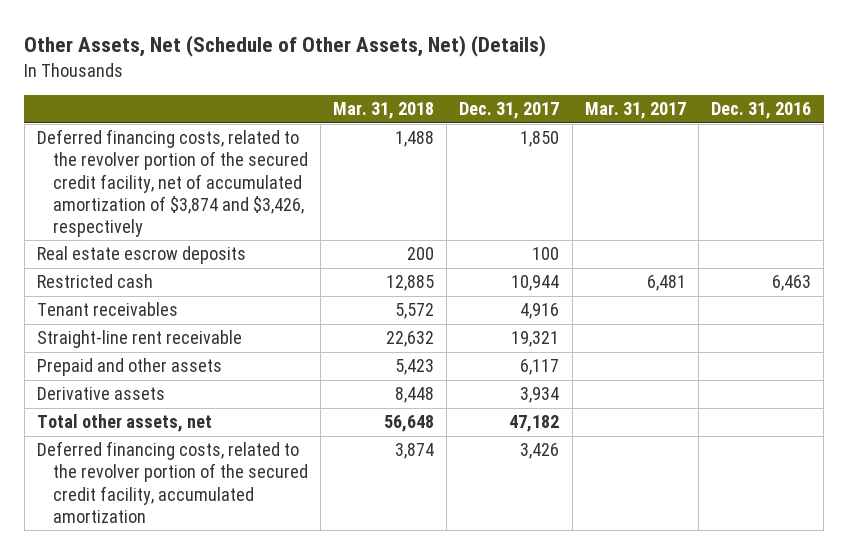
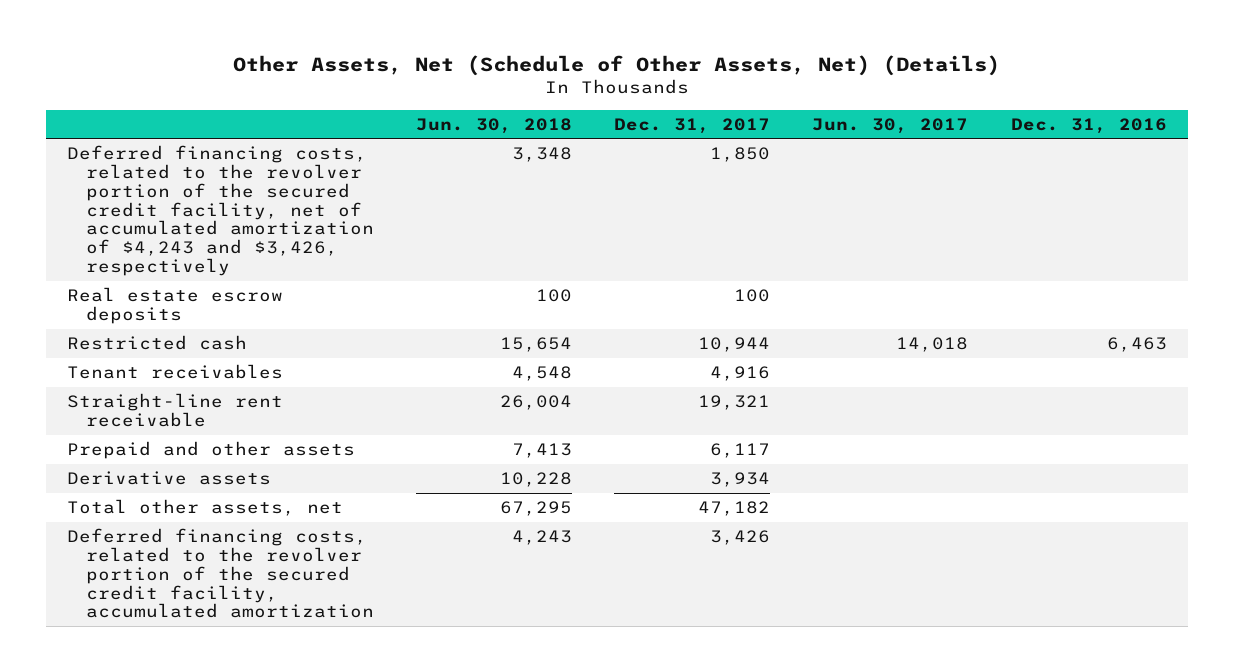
- | Mar. 31, 2018 | Dec. 31, 2017 | Mar. 31, 2017 | Dec. 31, 2016
+ | Jun. 30, 2018 | Dec. 31, 2017 | Jun. 30, 2017 | Dec. 31, 2016
- Deferred financing costs, related to the revolver portion of the secured credit facility, net of accumulated amortization of $3,874 and $3,426, respectively | 1,488 | 1,850 | |
+ Deferred financing costs, related to the revolver portion of the secured credit facility, net of accumulated amortization of $4,243 and $3,426, respectively | 3,348 | 1,850 | |

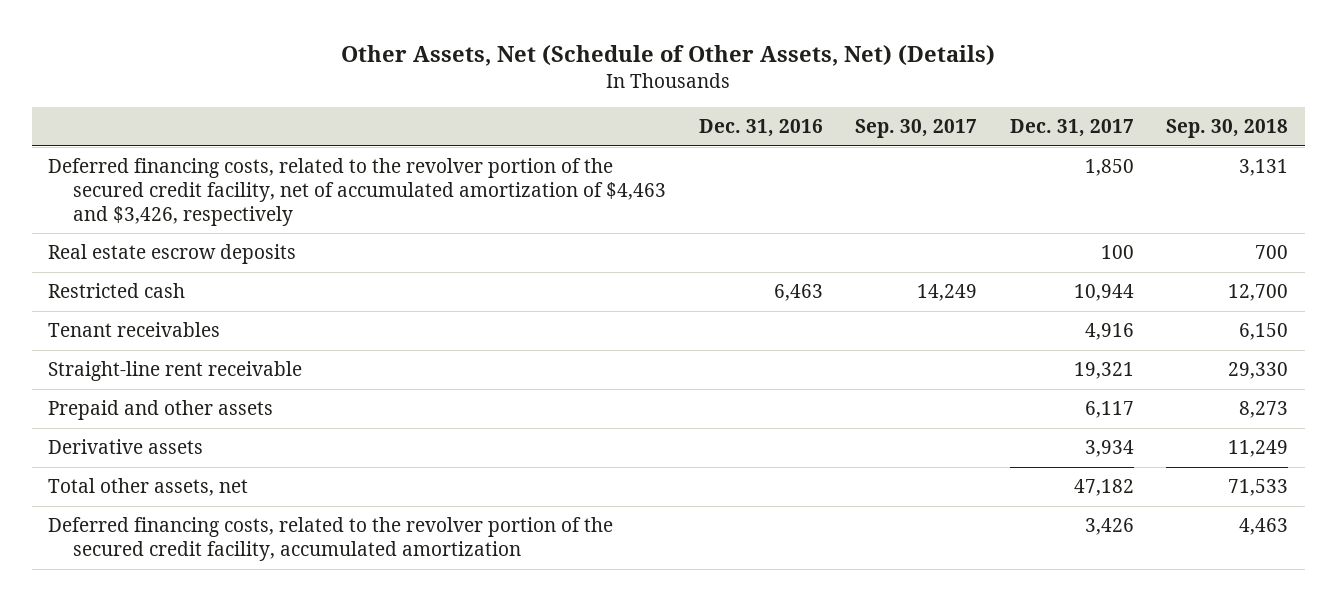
- | Jun. 30, 2018 | Dec. 31, 2017 | Jun. 30, 2017 | Dec. 31, 2016
+ | Dec. 31, 2016 | Sep. 30, 2017 | Dec. 31, 2017 | Sep. 30, 2018
- Deferred financing costs, related to the revolver portion of the secured credit facility, net of accumulated amortization of $4,243 and $3,426, respectively | 3,348 | 1,850 | |
+ Deferred financing costs, related to the revolver portion of the secured credit facility, net of accumulated amortization of $4,463 and $3,426, respectively | | | 1,850 | 3,131

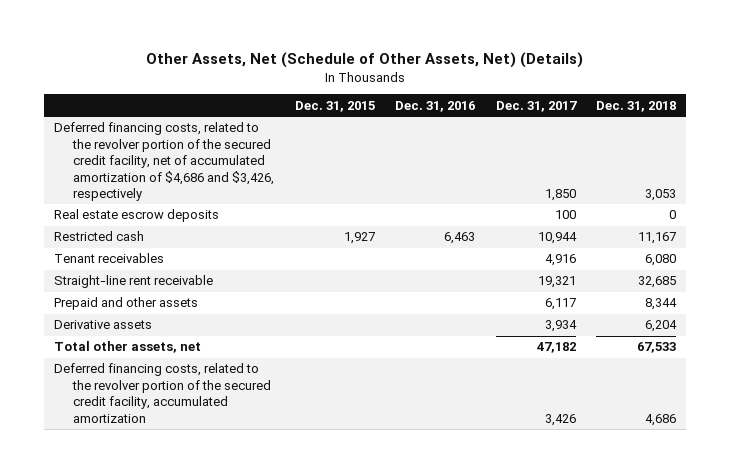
- | Dec. 31, 2016 | Sep. 30, 2017 | Dec. 31, 2017 | Sep. 30, 2018
+ | Dec. 31, 2015 | Dec. 31, 2016 | Dec. 31, 2017 | Dec. 31, 2018
- Deferred financing costs, related to the revolver portion of the secured credit facility, net of accumulated amortization of $4,463 and $3,426, respectively | | | 1,850 | 3,131
+ Deferred financing costs, related to the revolver portion of the secured credit facility, net of accumulated amortization of $4,686 and $3,426, respectively | | | 1,850 | 3,053

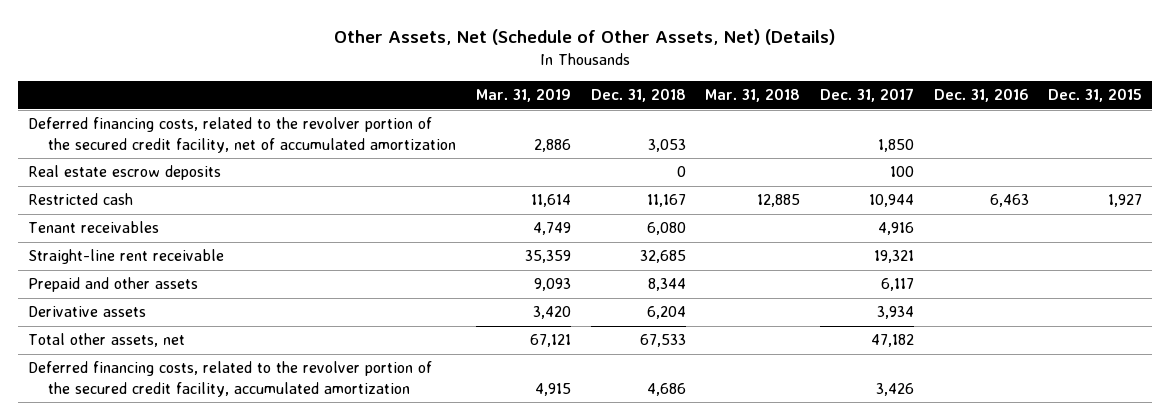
- | Dec. 31, 2015 | Dec. 31, 2016 | Dec. 31, 2017 | Dec. 31, 2018
+ | Mar. 31, 2019 | Dec. 31, 2018 | Mar. 31, 2018 | Dec. 31, 2017 | Dec. 31, 2016 | Dec. 31, 2015
- Deferred financing costs, related to the revolver portion of the secured credit facility, net of accumulated amortization of $4,686 and $3,426, respectively | | | 1,850 | 3,053
+ Deferred financing costs, related to the revolver portion of the secured credit facility, net of accumulated amortization | 2,886 | 3,053 | | 1,850 | |

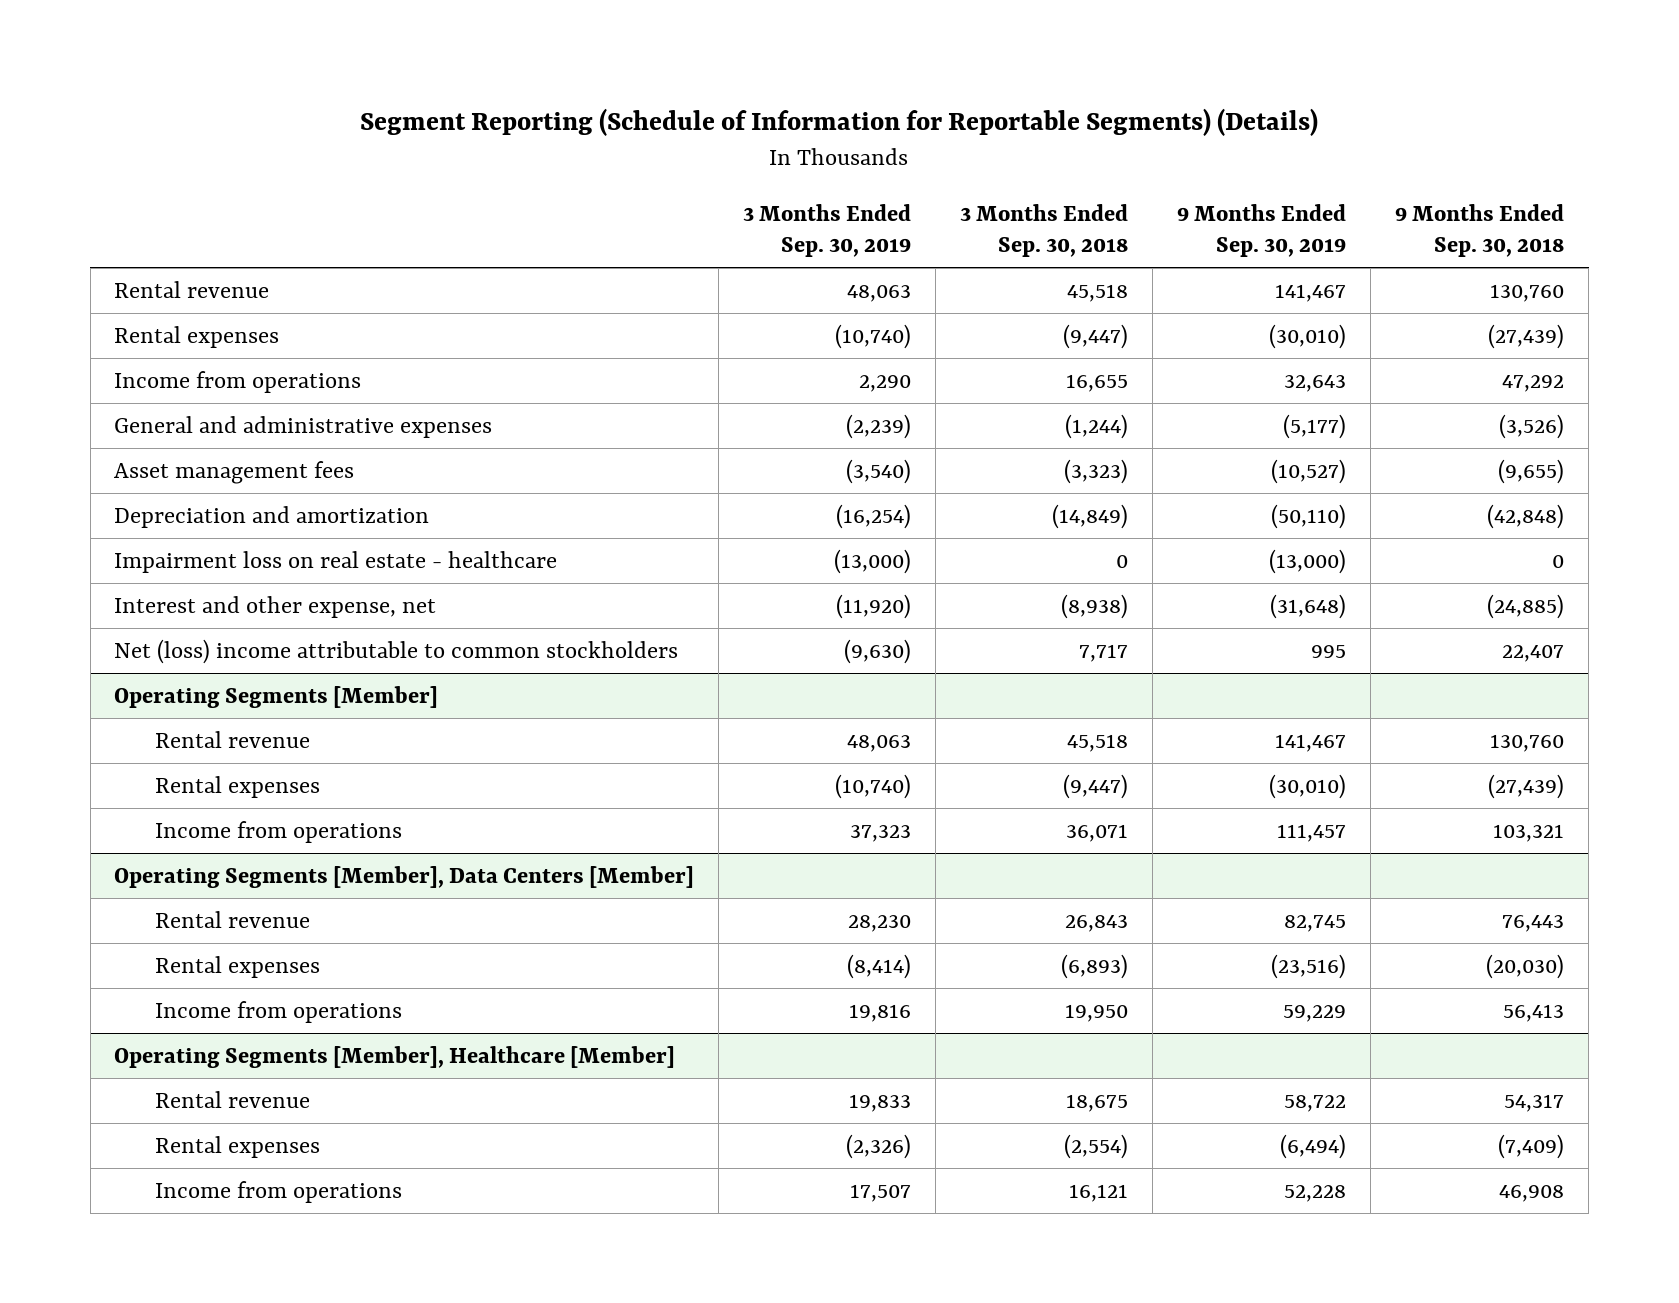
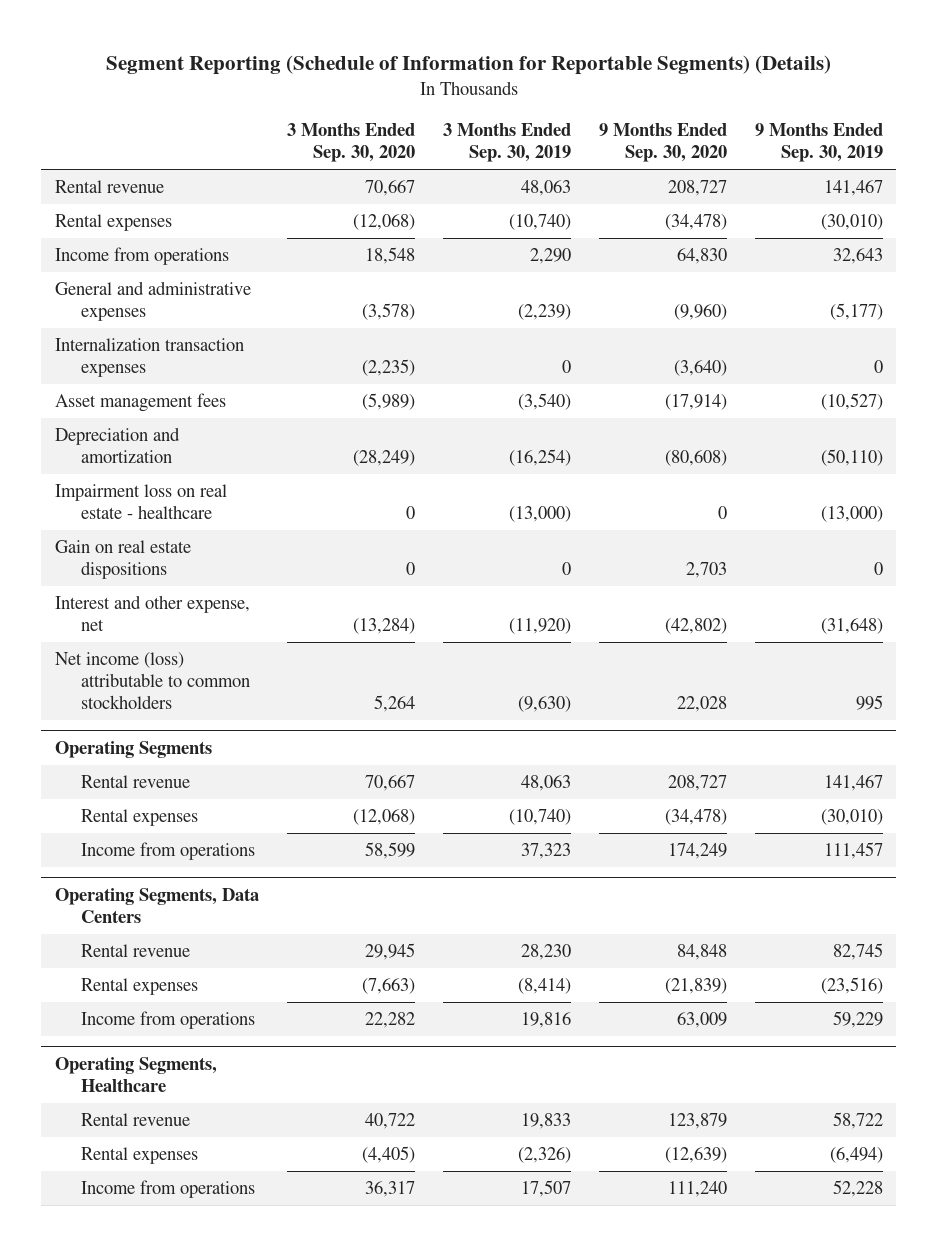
- | 3 Months Ended Sep. 30, 2019 | 3 Months Ended Sep. 30, 2018 | 9 Months Ended Sep. 30, 2019 | 9 Months Ended Sep. 30, 2018
+ | 3 Months Ended Sep. 30, 2020 | 3 Months Ended Sep. 30, 2019 | 9 Months Ended Sep. 30, 2020 | 9 Months Ended Sep. 30, 2019
+ Internalization transaction expenses | (2,235) | 0 | (3,640) | 0
+ Gain on real estate dispositions | 0 | 0 | 2,703 | 0
- Net (loss) income attributable to common stockholders | (9,630) | 7,717 | 995 | 22,407
- Operating Segments [Member]
+ Net income (loss) attributable to common stockholders | 5,264 | (9,630) | 22,028 | 995
+ Operating Segments
- Operating Segments [Member], Data Centers [Member]
+ Operating Segments, Data Centers
- Operating Segments [Member], Healthcare [Member]
+ Operating Segments, Healthcare

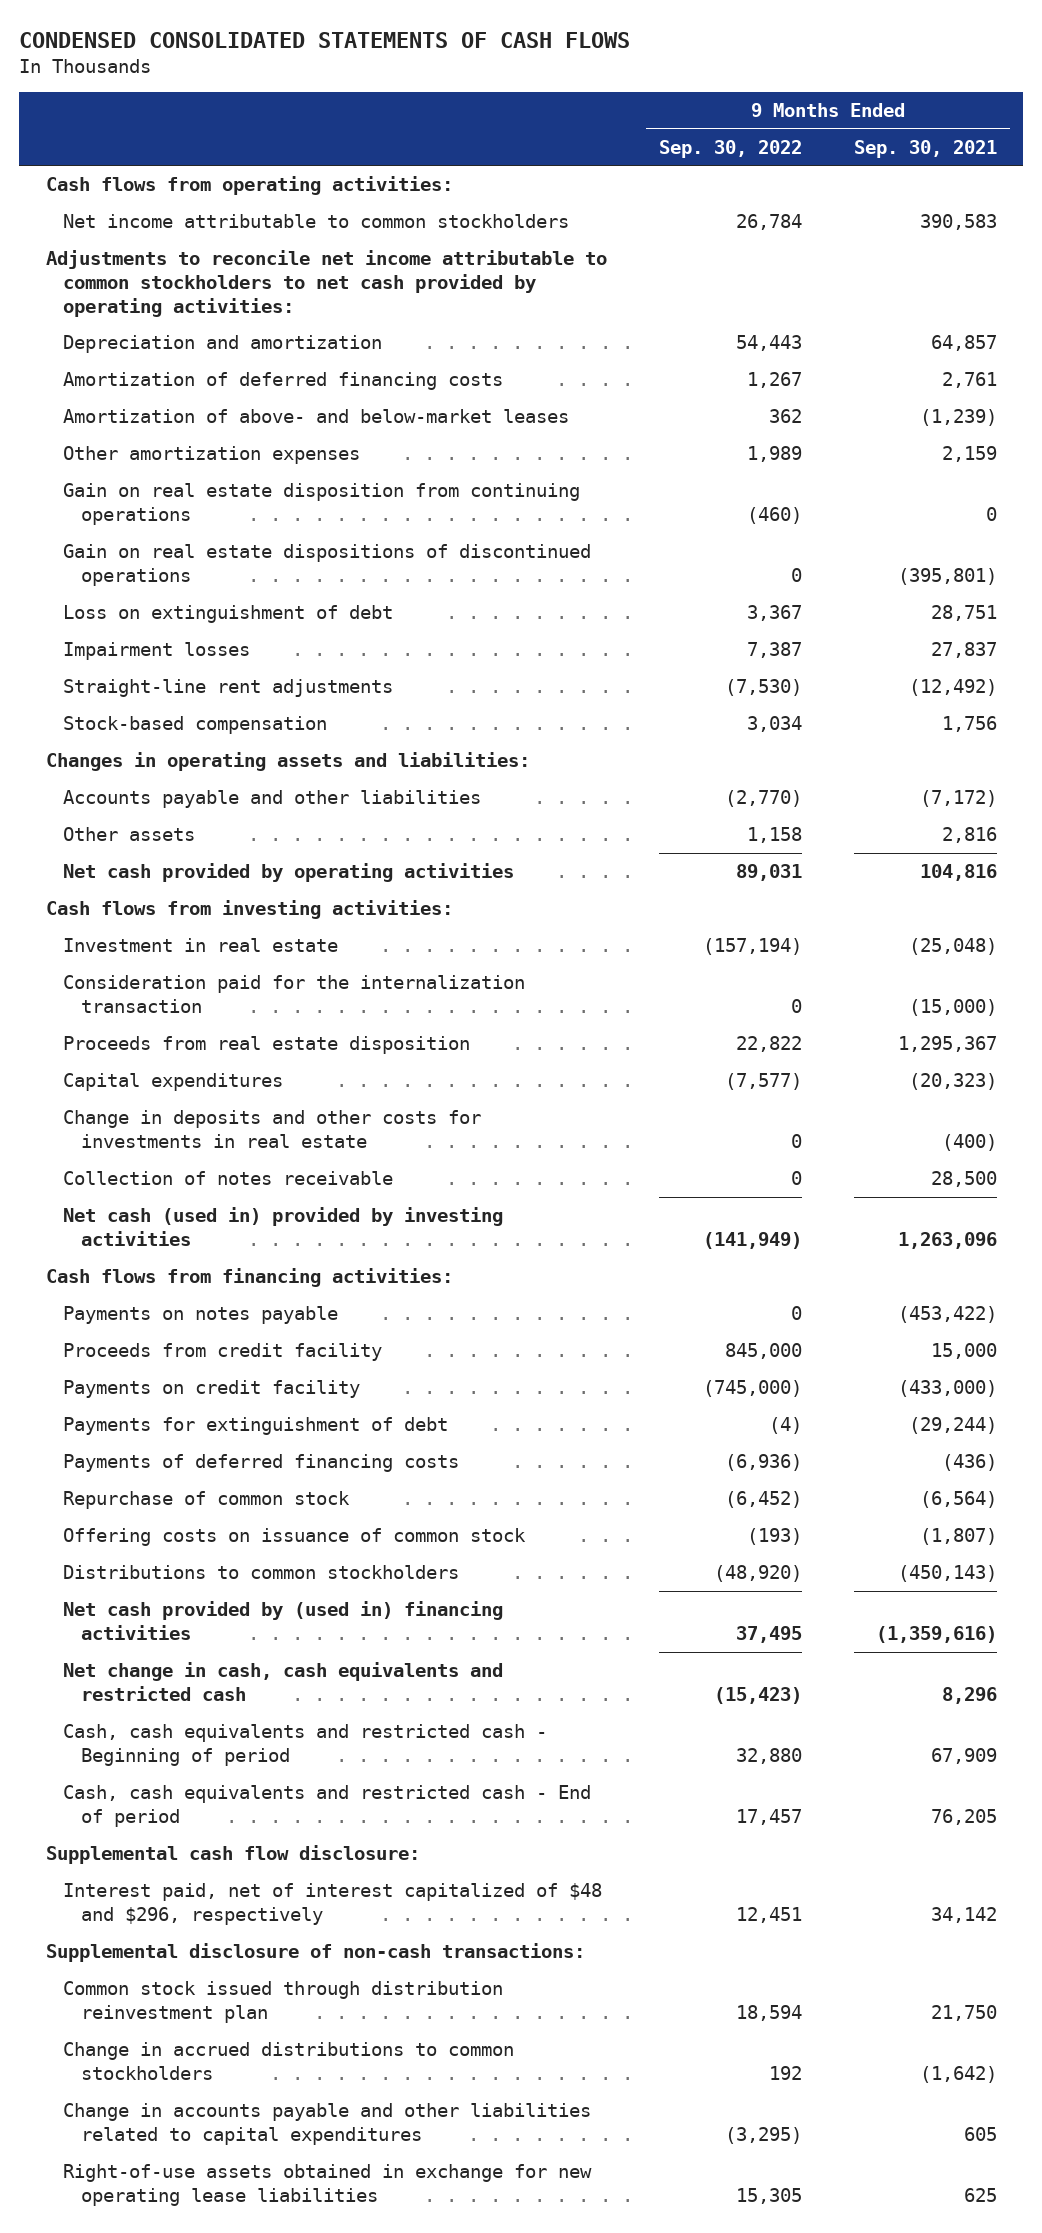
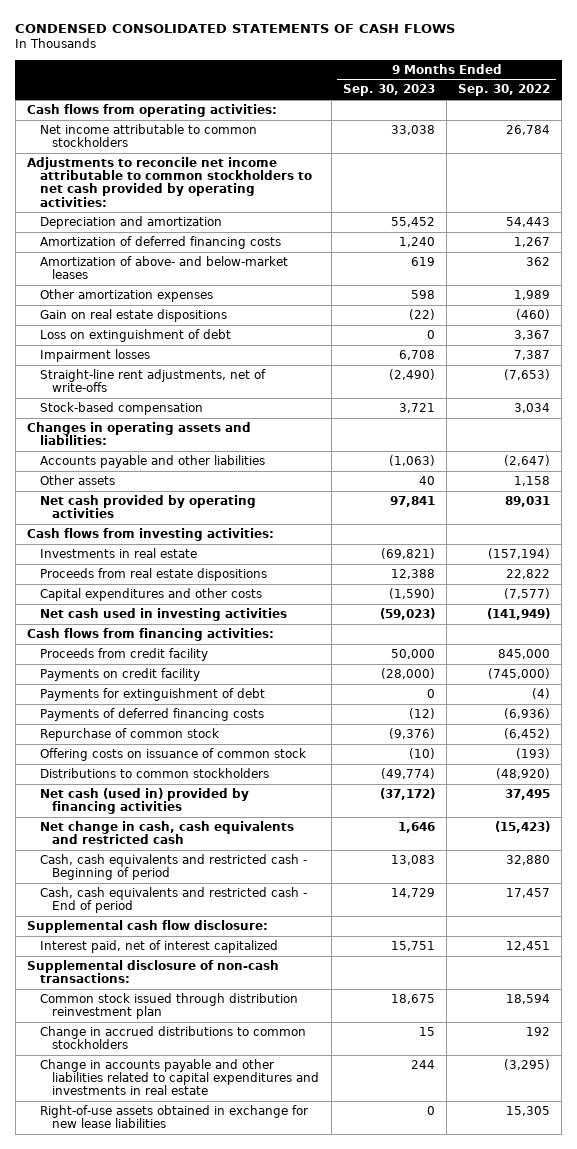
- | 9 Months Ended Sep. 30, 2022 | 9 Months Ended Sep. 30, 2021
+ | 9 Months Ended Sep. 30, 2023 | 9 Months Ended Sep. 30, 2022
- Gain on real estate disposition from continuing operations | (460) | 0
- Gain on real estate dispositions of discontinued operations | 0 | (395,801)
+ Gain on real estate dispositions | (22) | (460)
- Straight-line rent adjustments | (7,530) | (12,492)
+ Straight-line rent adjustments, net of write-offs | (2,490) | (7,653)
- Accounts payable and other liabilities | (2,770) | (7,172)
+ Accounts payable and other liabilities | (1,063) | (2,647)
- Investment in real estate | (157,194) | (25,048)
- Consideration paid for the internalization transaction | 0 | (15,000)
- Proceeds from real estate disposition | 22,822 | 1,295,367
- Capital expenditures | (7,577) | (20,323)
- Change in deposits and other costs for investments in real estate | 0 | (400)
- Collection of notes receivable | 0 | 28,500
- Net cash (used in) provided by investing activities | (141,949) | 1,263,096
+ Investments in real estate | (69,821) | (157,194)
+ Proceeds from real estate dispositions | 12,388 | 22,822
+ Capital expenditures and other costs | (1,590) | (7,577)
+ Net cash used in investing activities | (59,023) | (141,949)
- Payments on notes payable | 0 | (453,422)
- Net cash provided by (used in) financing activities | 37,495 | (1,359,616)
+ Net cash (used in) provided by financing activities | (37,172) | 37,495
- Interest paid, net of interest capitalized of $48 and $296, respectively | 12,451 | 34,142
+ Interest paid, net of interest capitalized | 15,751 | 12,451
- Change in accounts payable and other liabilities related to capital expenditures | (3,295) | 605
- Right-of-use assets obtained in exchange for new operating lease liabilities | 15,305 | 625
+ Change in accounts payable and other liabilities related to capital expenditures and investments in real estate | 244 | (3,295)
+ Right-of-use assets obtained in exchange for new lease liabilities | 0 | 15,305

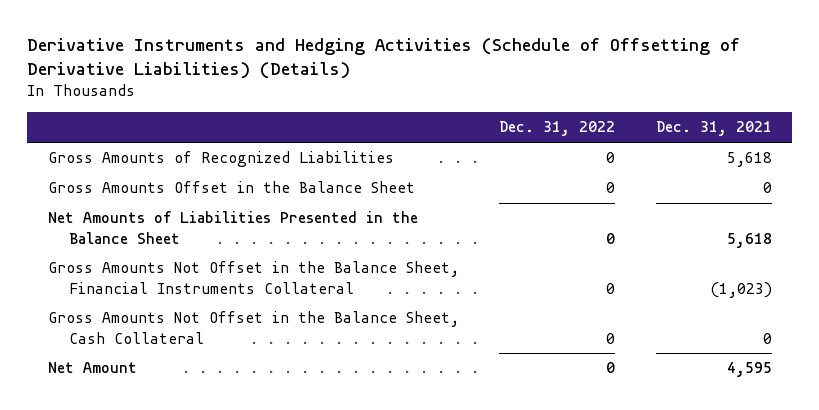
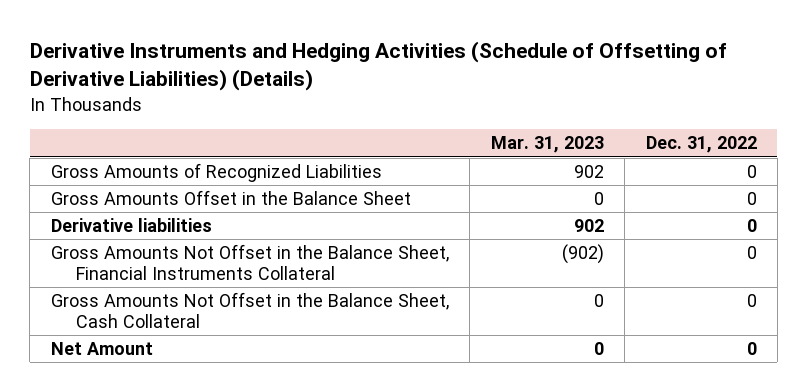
- | Dec. 31, 2022 | Dec. 31, 2021
+ | Mar. 31, 2023 | Dec. 31, 2022
- Net Amounts of Liabilities Presented in the Balance Sheet | 0 | 5,618
+ Derivative liabilities | 902 | 0

